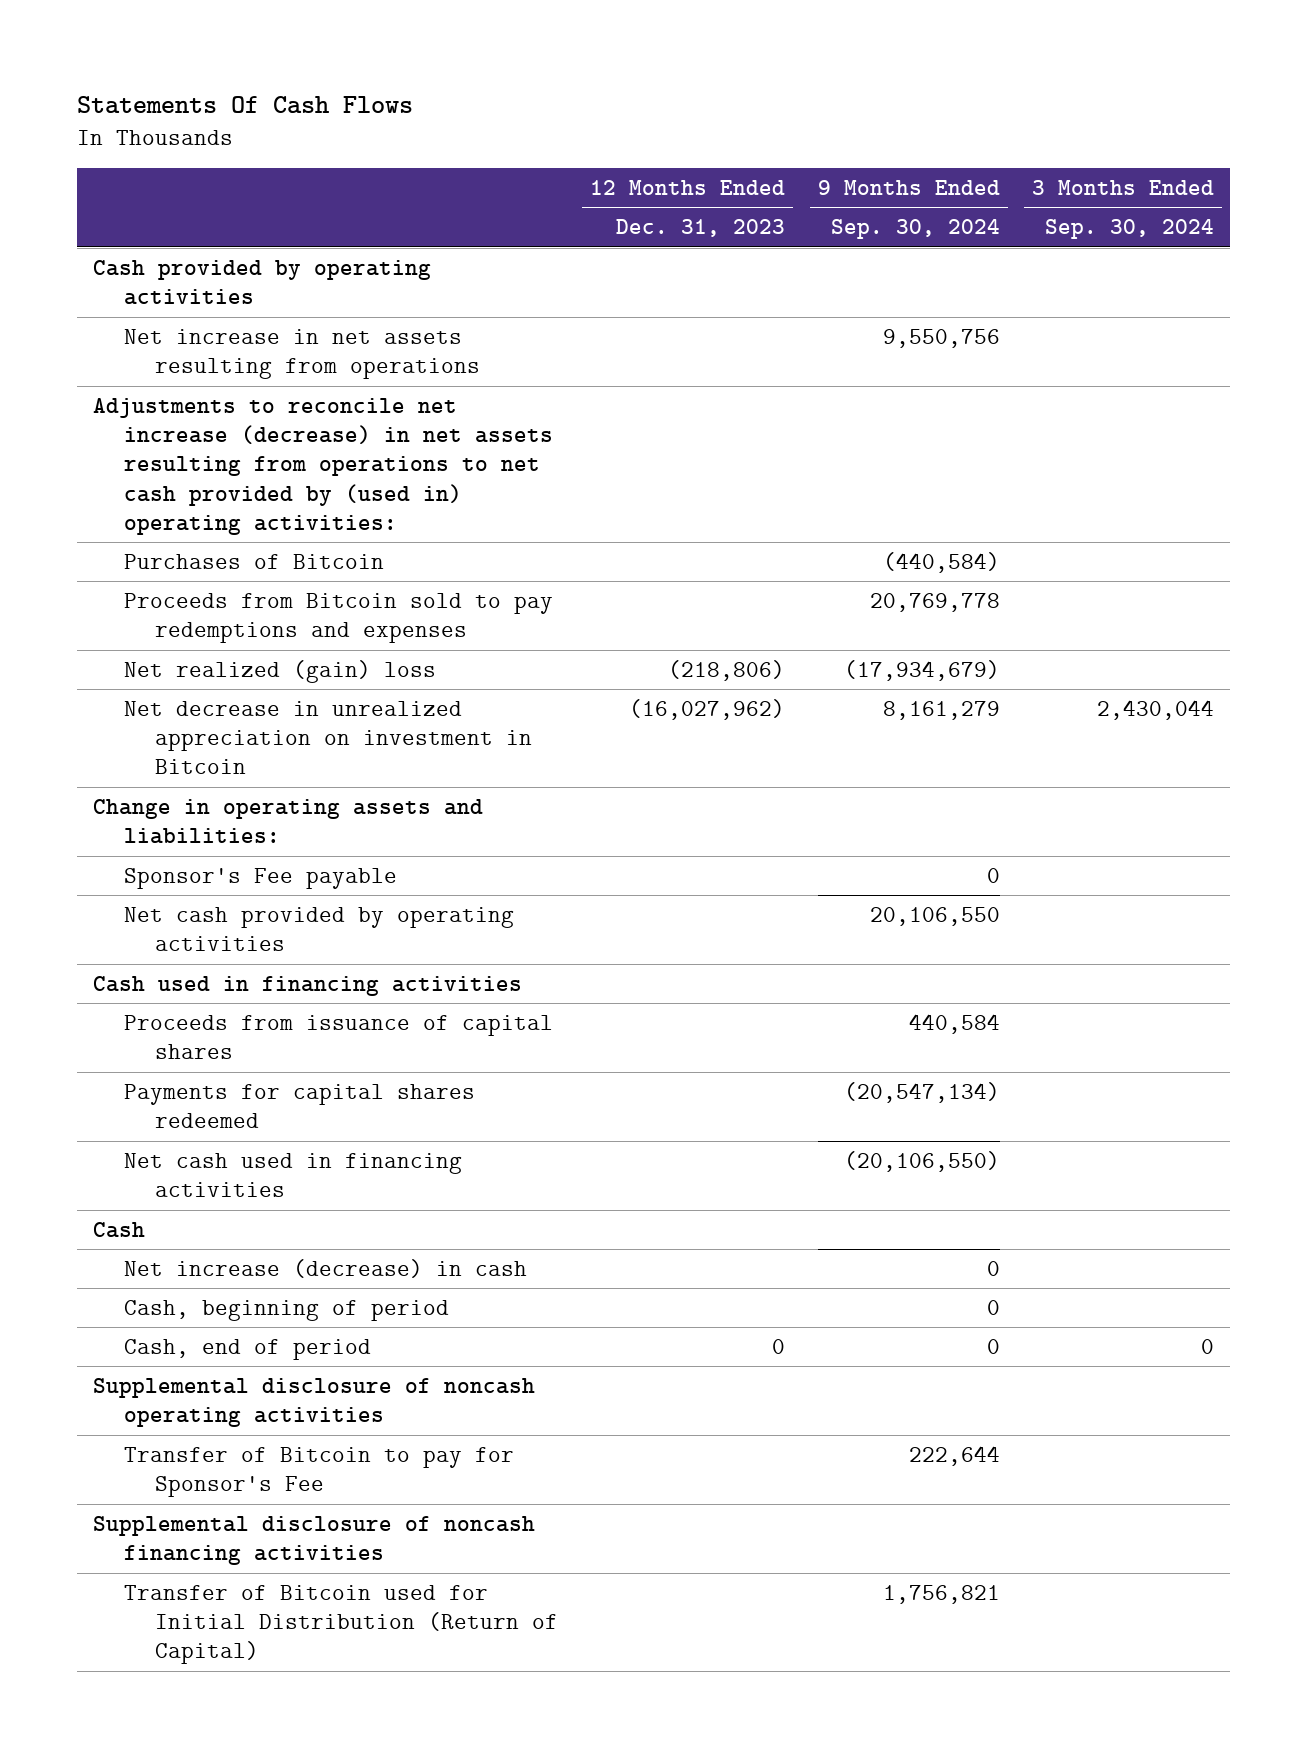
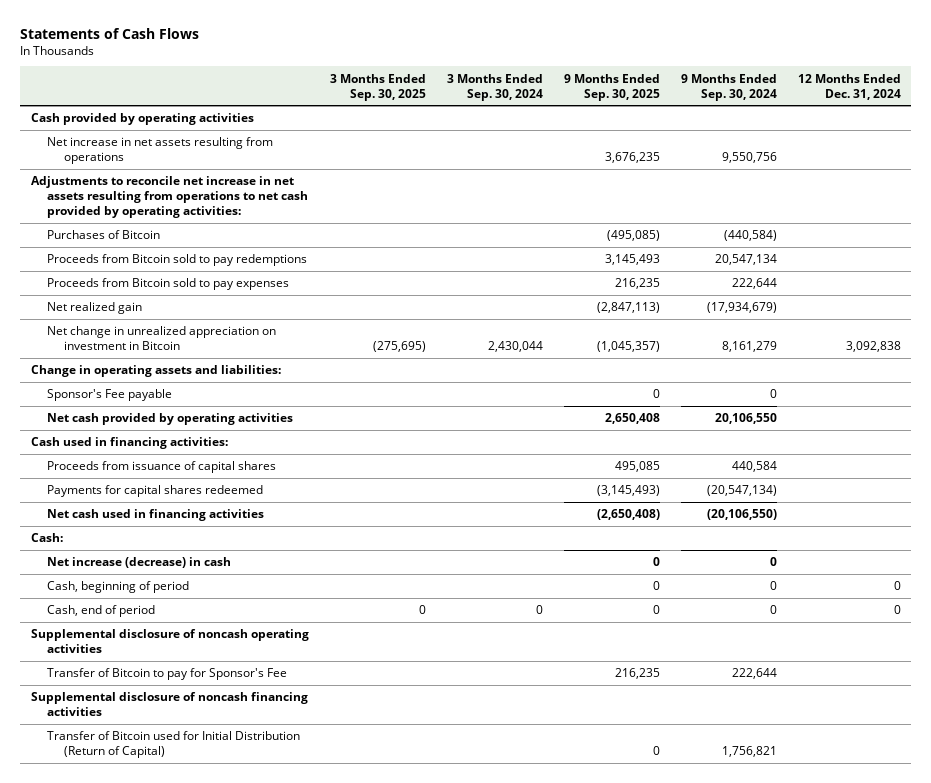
- Statements Of Cash Flows
+ Statements of Cash Flows
- | 12 Months Ended Dec. 31, 2023 | 9 Months Ended Sep. 30, 2024 | 3 Months Ended Sep. 30, 2024
+ | 3 Months Ended Sep. 30, 2025 | 3 Months Ended Sep. 30, 2024 | 9 Months Ended Sep. 30, 2025 | 9 Months Ended Sep. 30, 2024 | 12 Months Ended Dec. 31, 2024
- Adjustments to reconcile net increase (decrease) in net assets resulting from operations to net cash provided by (used in) operating activities:
+ Adjustments to reconcile net increase in net assets resulting from operations to net cash provided by operating activities:
- Proceeds from Bitcoin sold to pay redemptions and expenses | | 20,769,778 |
- Net realized (gain) loss | (218,806) | (17,934,679) |
- Net decrease in unrealized appreciation on investment in Bitcoin | (16,027,962) | 8,161,279 | 2,430,044
+ Proceeds from Bitcoin sold to pay redemptions | | | 3,145,493 | 20,547,134 |
+ Proceeds from Bitcoin sold to pay expenses | | | 216,235 | 222,644 |
+ Net realized gain | | | (2,847,113) | (17,934,679) |
+ Net change in unrealized appreciation on investment in Bitcoin | (275,695) | 2,430,044 | (1,045,357) | 8,161,279 | 3,092,838
- Cash used in financing activities
+ Cash used in financing activities:
- Cash
+ Cash:

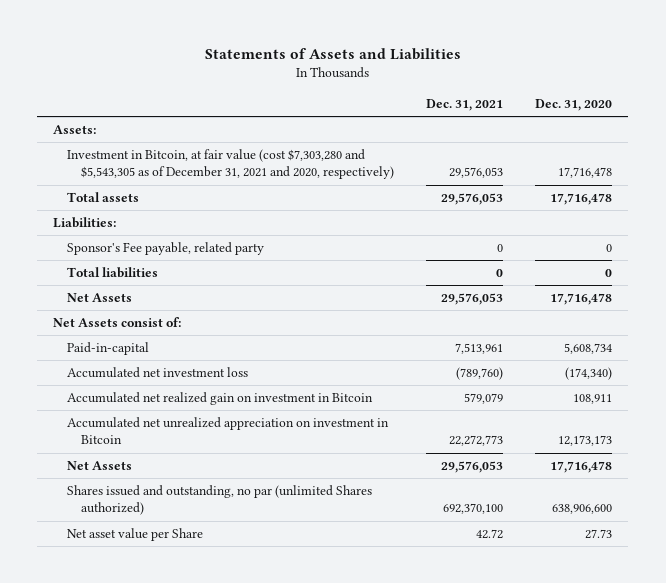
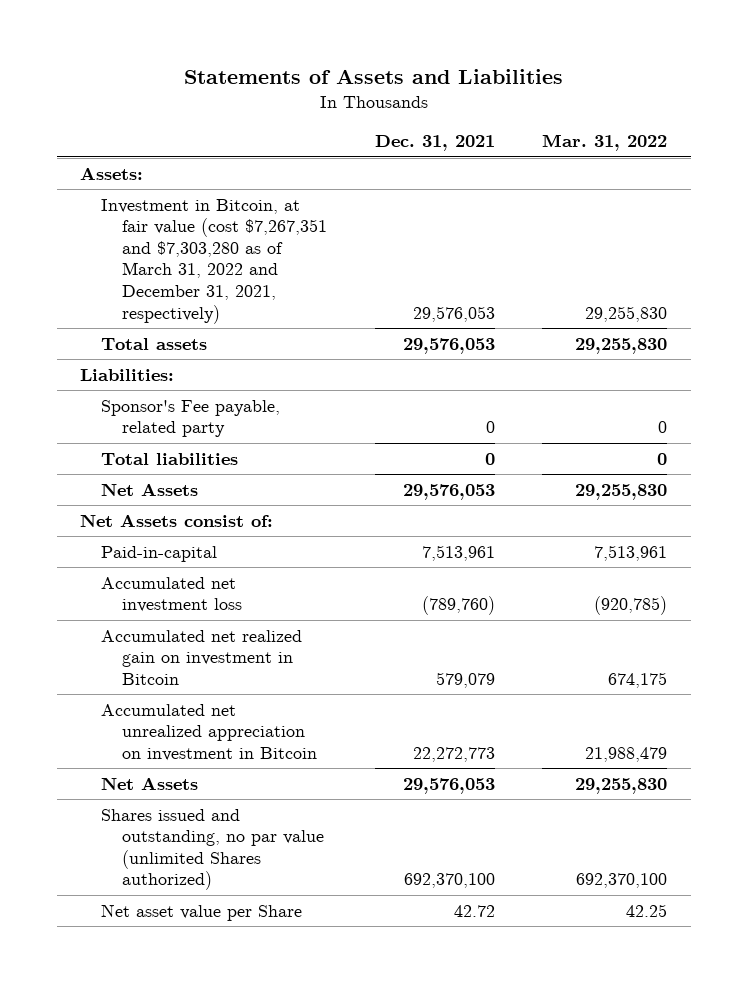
- | Dec. 31, 2021 | Dec. 31, 2020
+ | Dec. 31, 2021 | Mar. 31, 2022
- Investment in Bitcoin, at fair value (cost $7,303,280 and $5,543,305 as of December 31, 2021 and 2020, respectively) | 29,576,053 | 17,716,478
+ Investment in Bitcoin, at fair value (cost $7,267,351 and $7,303,280 as of March 31, 2022 and December 31, 2021, respectively) | 29,576,053 | 29,255,830
- Shares issued and outstanding, no par (unlimited Shares authorized) | 692,370,100 | 638,906,600
+ Shares issued and outstanding, no par value (unlimited Shares authorized) | 692,370,100 | 692,370,100

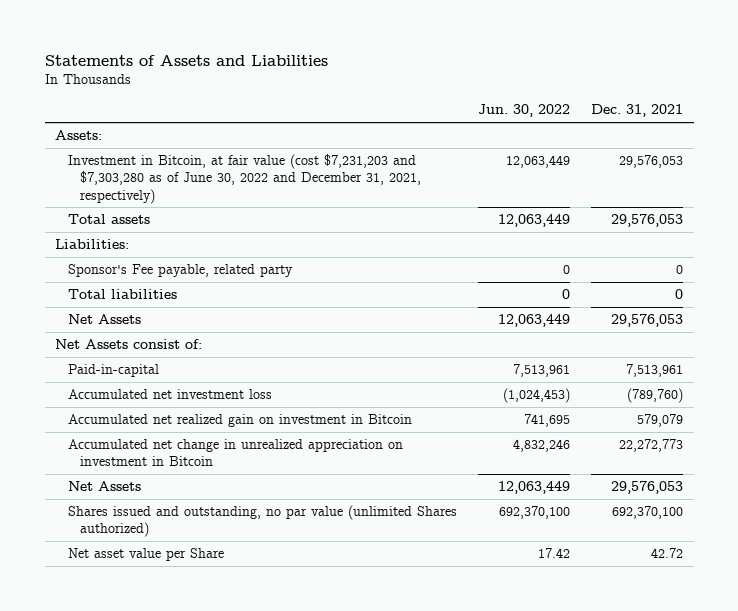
- | Dec. 31, 2021 | Mar. 31, 2022
+ | Jun. 30, 2022 | Dec. 31, 2021
- Investment in Bitcoin, at fair value (cost $7,267,351 and $7,303,280 as of March 31, 2022 and December 31, 2021, respectively) | 29,576,053 | 29,255,830
+ Investment in Bitcoin, at fair value (cost $7,231,203 and $7,303,280 as of June 30, 2022 and December 31, 2021, respectively) | 12,063,449 | 29,576,053
- Accumulated net unrealized appreciation on investment in Bitcoin | 22,272,773 | 21,988,479
+ Accumulated net change in unrealized appreciation on investment in Bitcoin | 4,832,246 | 22,272,773

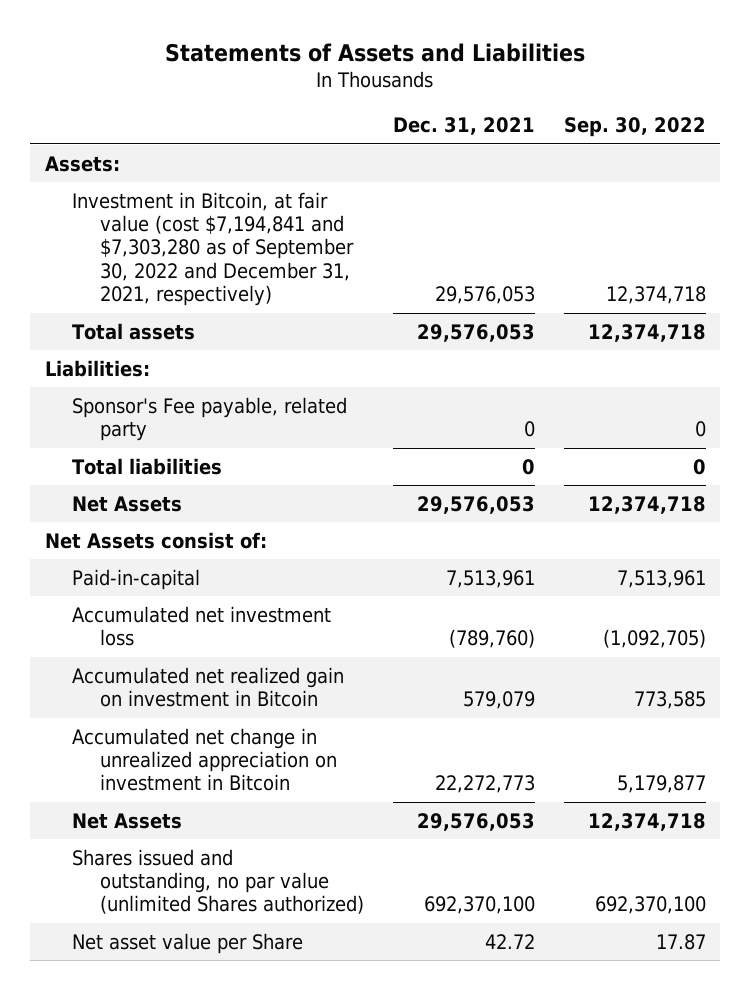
- | Jun. 30, 2022 | Dec. 31, 2021
+ | Dec. 31, 2021 | Sep. 30, 2022
- Investment in Bitcoin, at fair value (cost $7,231,203 and $7,303,280 as of June 30, 2022 and December 31, 2021, respectively) | 12,063,449 | 29,576,053
+ Investment in Bitcoin, at fair value (cost $7,194,841 and $7,303,280 as of September 30, 2022 and December 31, 2021, respectively) | 29,576,053 | 12,374,718

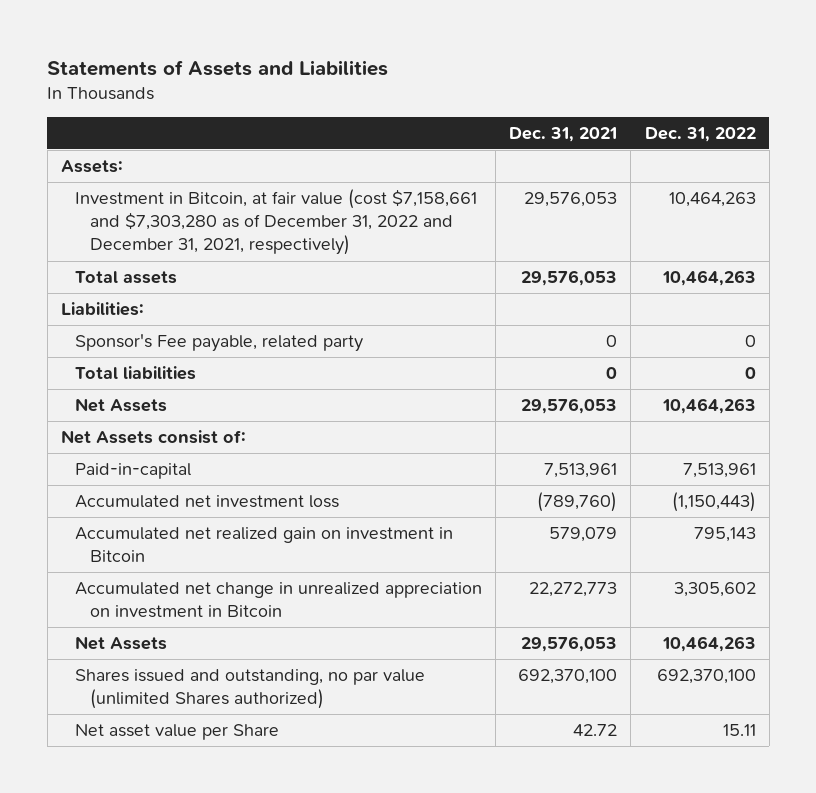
- | Dec. 31, 2021 | Sep. 30, 2022
+ | Dec. 31, 2021 | Dec. 31, 2022
- Investment in Bitcoin, at fair value (cost $7,194,841 and $7,303,280 as of September 30, 2022 and December 31, 2021, respectively) | 29,576,053 | 12,374,718
+ Investment in Bitcoin, at fair value (cost $7,158,661 and $7,303,280 as of December 31, 2022 and December 31, 2021, respectively) | 29,576,053 | 10,464,263

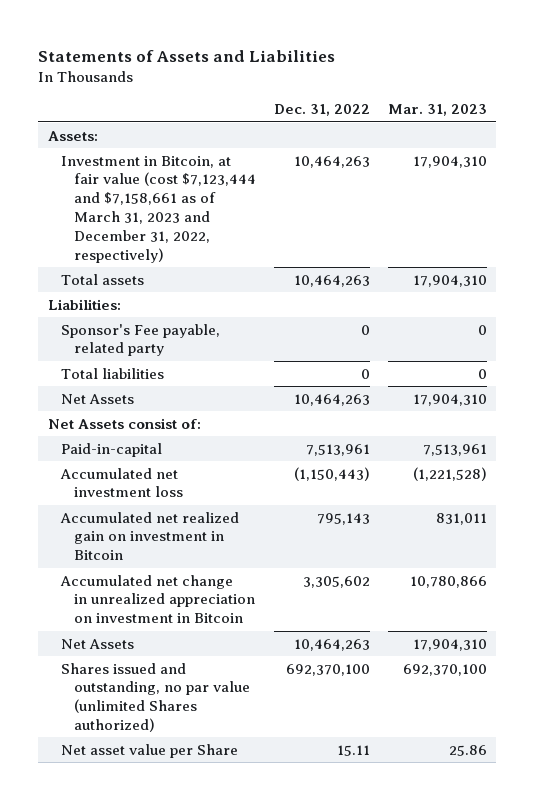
- | Dec. 31, 2021 | Dec. 31, 2022
+ | Dec. 31, 2022 | Mar. 31, 2023
- Investment in Bitcoin, at fair value (cost $7,158,661 and $7,303,280 as of December 31, 2022 and December 31, 2021, respectively) | 29,576,053 | 10,464,263
+ Investment in Bitcoin, at fair value (cost $7,123,444 and $7,158,661 as of March 31, 2023 and December 31, 2022, respectively) | 10,464,263 | 17,904,310

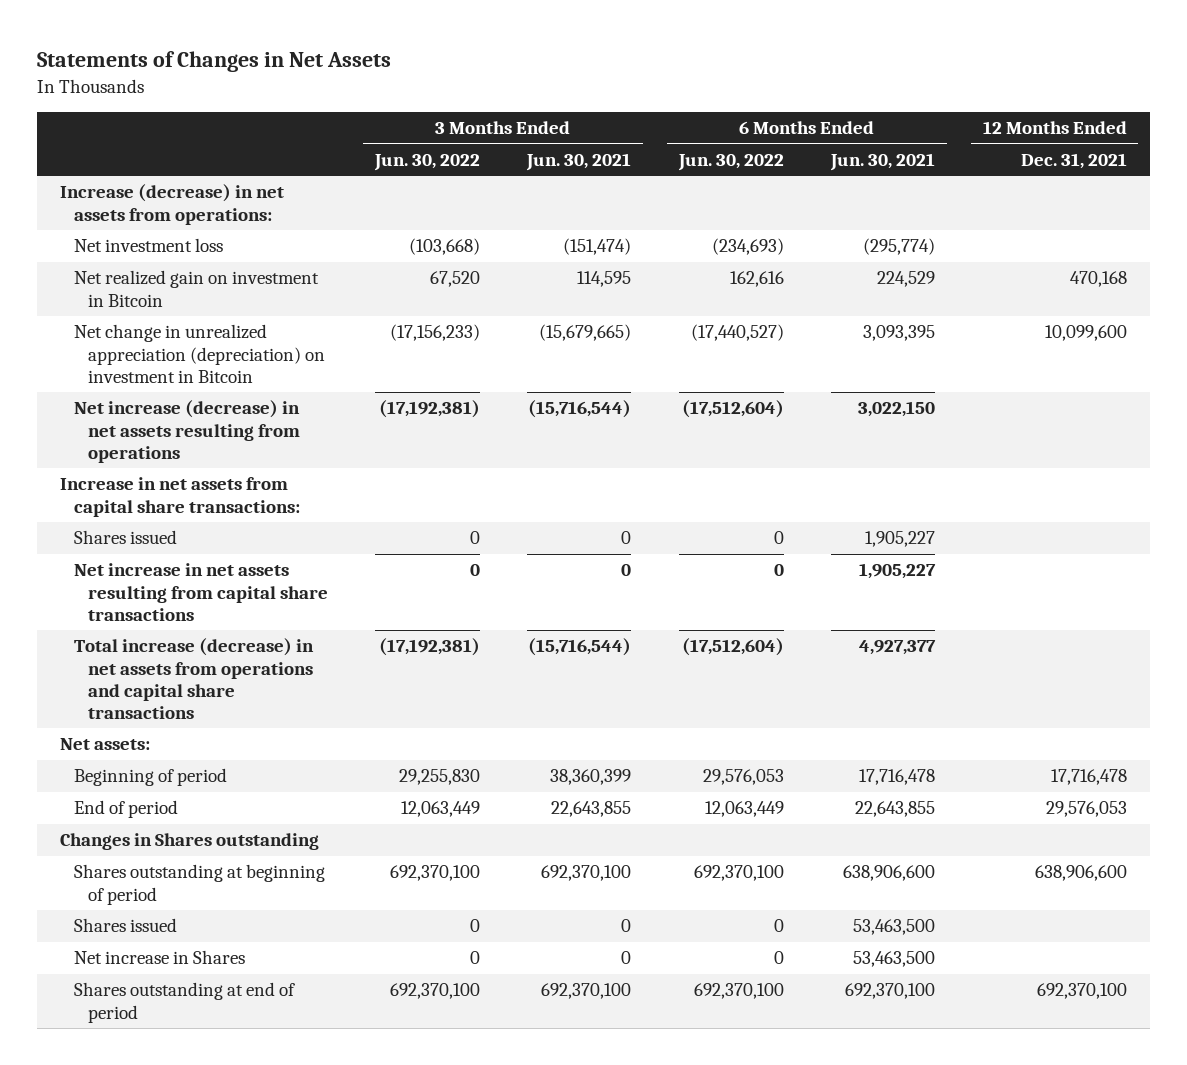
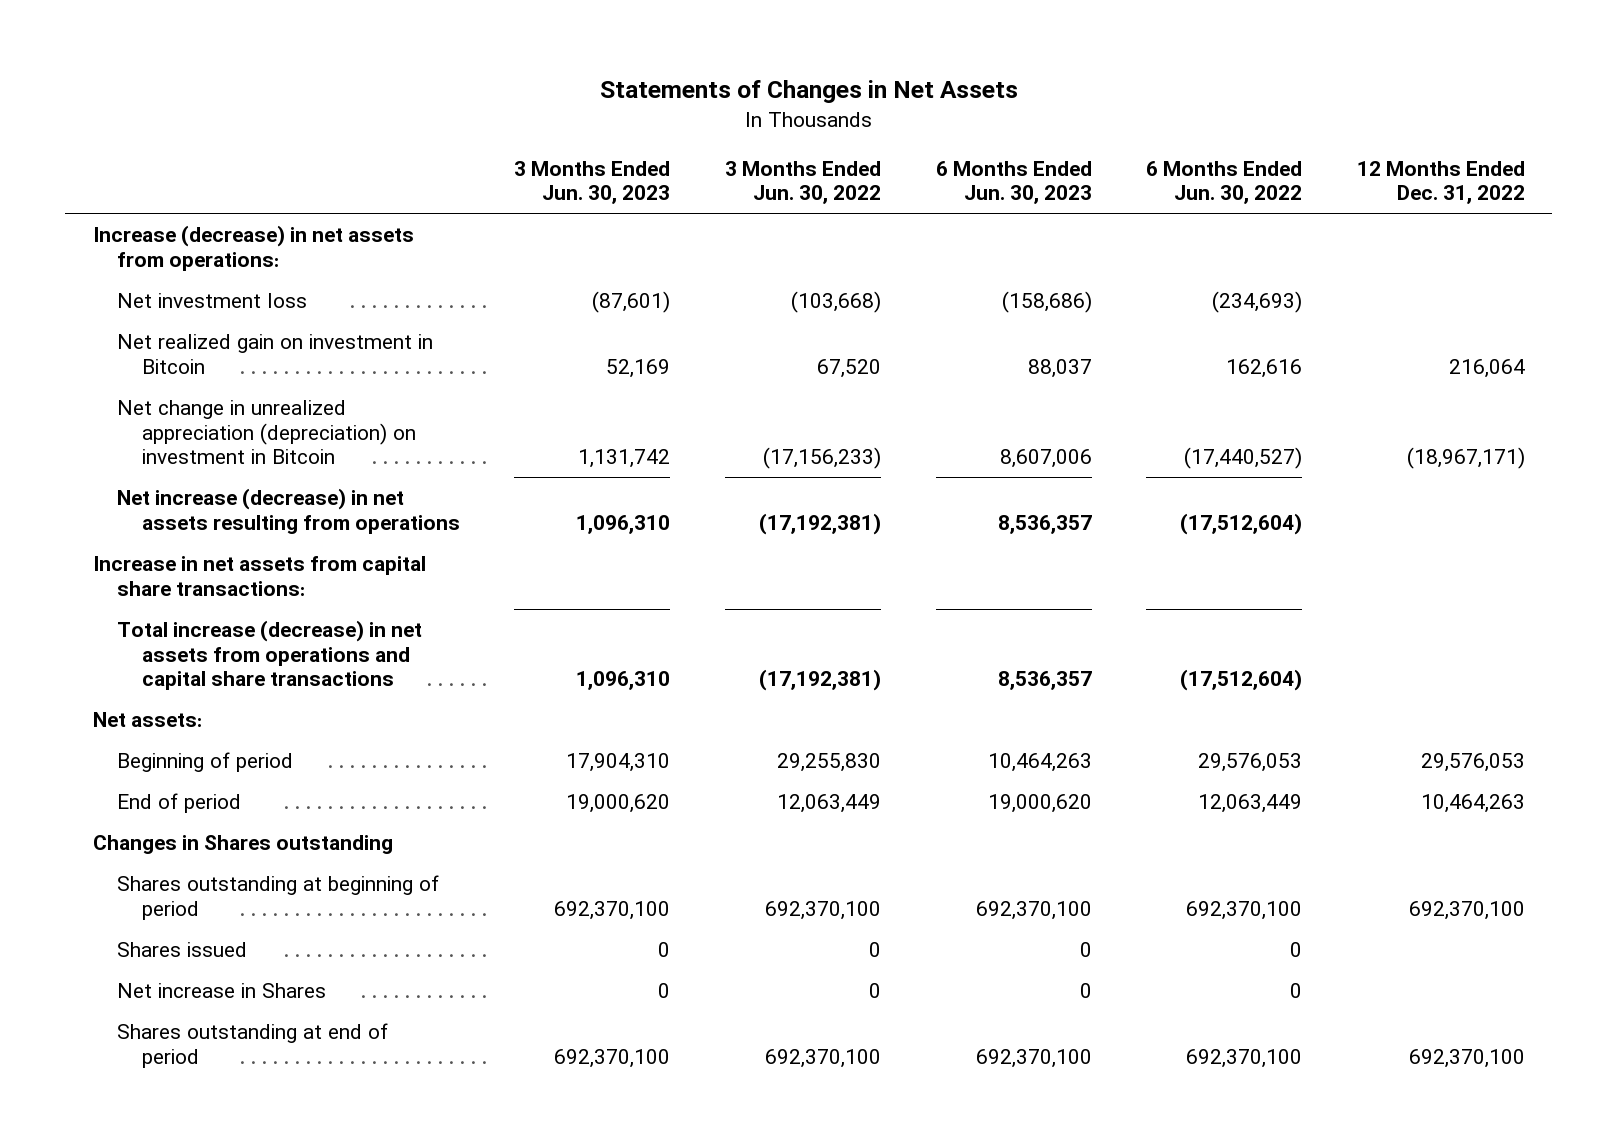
- | 3 Months Ended Jun. 30, 2022 | 3 Months Ended Jun. 30, 2021 | 6 Months Ended Jun. 30, 2022 | 6 Months Ended Jun. 30, 2021 | 12 Months Ended Dec. 31, 2021
+ | 3 Months Ended Jun. 30, 2023 | 3 Months Ended Jun. 30, 2022 | 6 Months Ended Jun. 30, 2023 | 6 Months Ended Jun. 30, 2022 | 12 Months Ended Dec. 31, 2022
- Shares issued | 0 | 0 | 0 | 1,905,227 |
- Net increase in net assets resulting from capital share transactions | 0 | 0 | 0 | 1,905,227 |

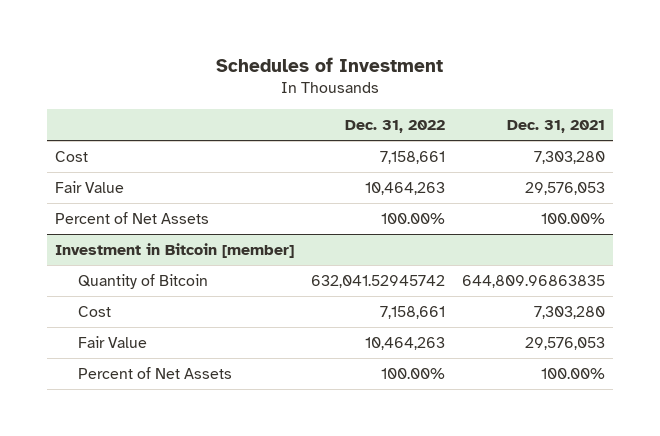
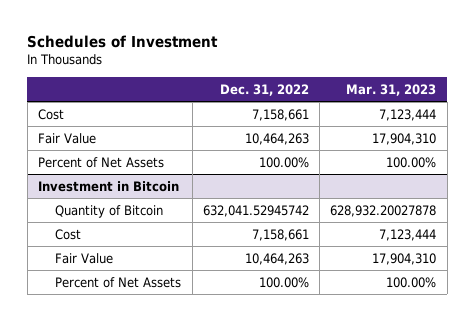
- | Dec. 31, 2022 | Dec. 31, 2021
+ | Dec. 31, 2022 | Mar. 31, 2023
- Investment in Bitcoin [member]
+ Investment in Bitcoin

